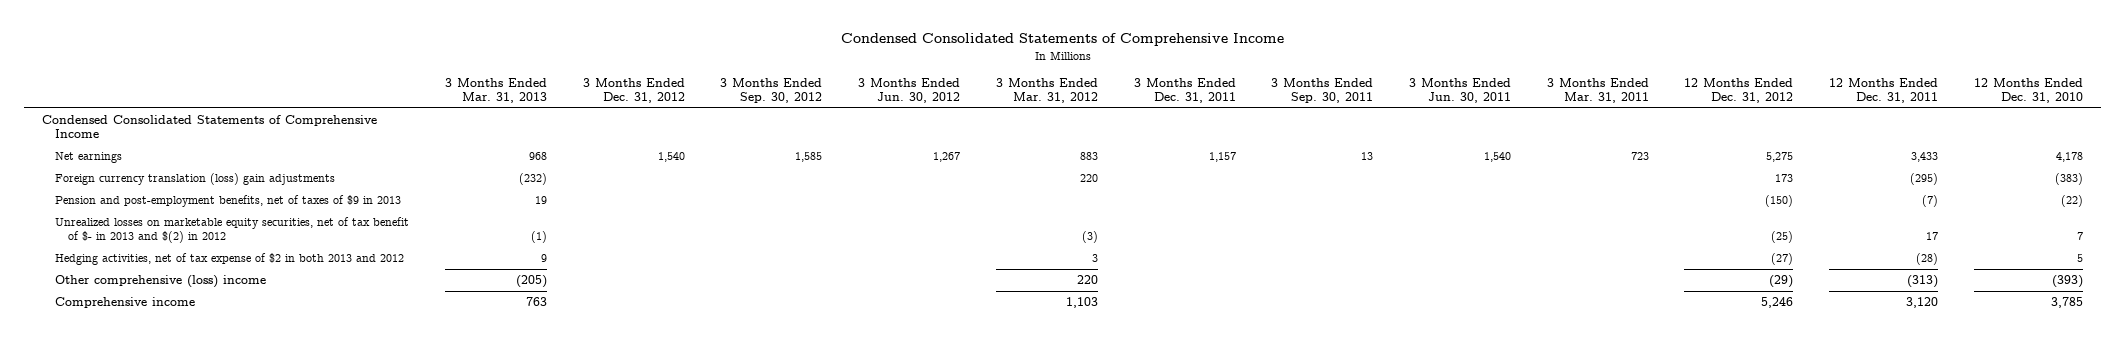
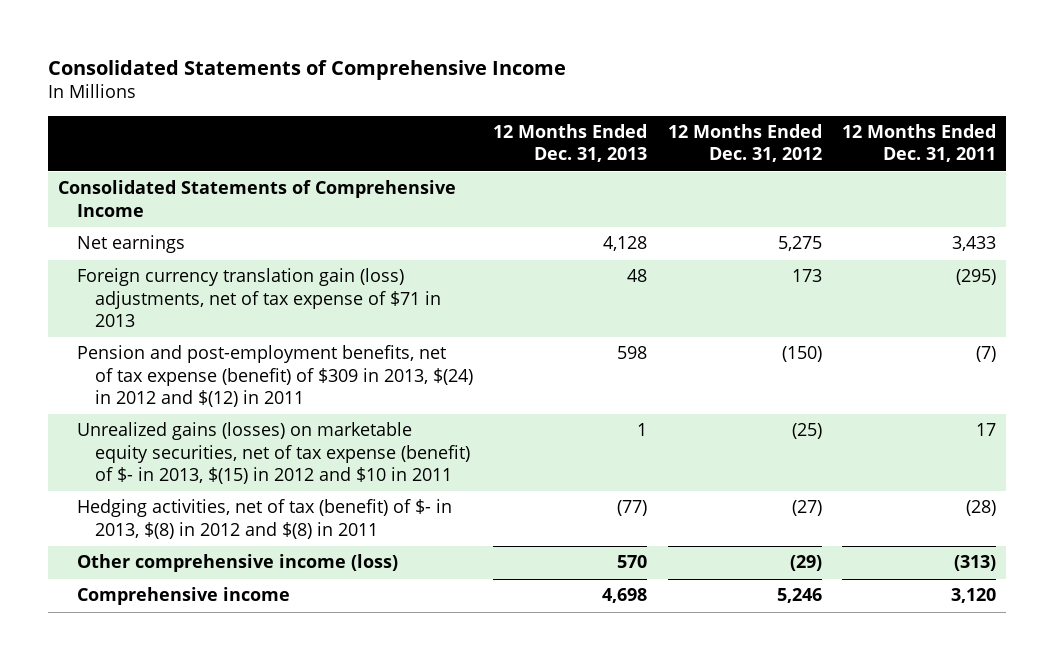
- Condensed Consolidated Statements of Comprehensive Income
+ Consolidated Statements of Comprehensive Income
- | 3 Months Ended Mar. 31, 2013 | 3 Months Ended Dec. 31, 2012 | 3 Months Ended Sep. 30, 2012 | 3 Months Ended Jun. 30, 2012 | 3 Months Ended Mar. 31, 2012 | 3 Months Ended Dec. 31, 2011 | 3 Months Ended Sep. 30, 2011 | 3 Months Ended Jun. 30, 2011 | 3 Months Ended Mar. 31, 2011 | 12 Months Ended Dec. 31, 2012 | 12 Months Ended Dec. 31, 2011 | 12 Months Ended Dec. 31, 2010
+ | 12 Months Ended Dec. 31, 2013 | 12 Months Ended Dec. 31, 2012 | 12 Months Ended Dec. 31, 2011
- Condensed Consolidated Statements of Comprehensive Income
+ Consolidated Statements of Comprehensive Income
- Foreign currency translation (loss) gain adjustments | (232) | | | | 220 | | | | | 173 | (295) | (383)
- Pension and post-employment benefits, net of taxes of $9 in 2013 | 19 | | | | | | | | | (150) | (7) | (22)
- Unrealized losses on marketable equity securities, net of tax benefit of $- in 2013 and $(2) in 2012 | (1) | | | | (3) | | | | | (25) | 17 | 7
- Hedging activities, net of tax expense of $2 in both 2013 and 2012 | 9 | | | | 3 | | | | | (27) | (28) | 5
- Other comprehensive (loss) income | (205) | | | | 220 | | | | | (29) | (313) | (393)
+ Foreign currency translation gain (loss) adjustments, net of tax expense of $71 in 2013 | 48 | 173 | (295)
+ Pension and post-employment benefits, net of tax expense (benefit) of $309 in 2013, $(24) in 2012 and $(12) in 2011 | 598 | (150) | (7)
+ Unrealized gains (losses) on marketable equity securities, net of tax expense (benefit) of $- in 2013, $(15) in 2012 and $10 in 2011 | 1 | (25) | 17
+ Hedging activities, net of tax (benefit) of $- in 2013, $(8) in 2012 and $(8) in 2011 | (77) | (27) | (28)
+ Other comprehensive income (loss) | 570 | (29) | (313)

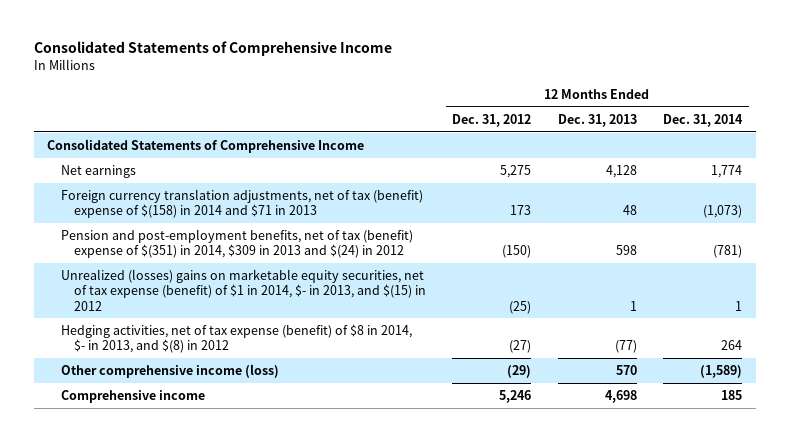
- | 12 Months Ended Dec. 31, 2013 | 12 Months Ended Dec. 31, 2012 | 12 Months Ended Dec. 31, 2011
+ | 12 Months Ended Dec. 31, 2012 | 12 Months Ended Dec. 31, 2013 | 12 Months Ended Dec. 31, 2014
- Foreign currency translation gain (loss) adjustments, net of tax expense of $71 in 2013 | 48 | 173 | (295)
- Pension and post-employment benefits, net of tax expense (benefit) of $309 in 2013, $(24) in 2012 and $(12) in 2011 | 598 | (150) | (7)
- Unrealized gains (losses) on marketable equity securities, net of tax expense (benefit) of $- in 2013, $(15) in 2012 and $10 in 2011 | 1 | (25) | 17
- Hedging activities, net of tax (benefit) of $- in 2013, $(8) in 2012 and $(8) in 2011 | (77) | (27) | (28)
+ Foreign currency translation adjustments, net of tax (benefit) expense of $(158) in 2014 and $71 in 2013 | 173 | 48 | (1,073)
+ Pension and post-employment benefits, net of tax (benefit) expense of $(351) in 2014, $309 in 2013 and $(24) in 2012 | (150) | 598 | (781)
+ Unrealized (losses) gains on marketable equity securities, net of tax expense (benefit) of $1 in 2014, $- in 2013, and $(15) in 2012 | (25) | 1 | 1
+ Hedging activities, net of tax expense (benefit) of $8 in 2014, $- in 2013, and $(8) in 2012 | (27) | (77) | 264

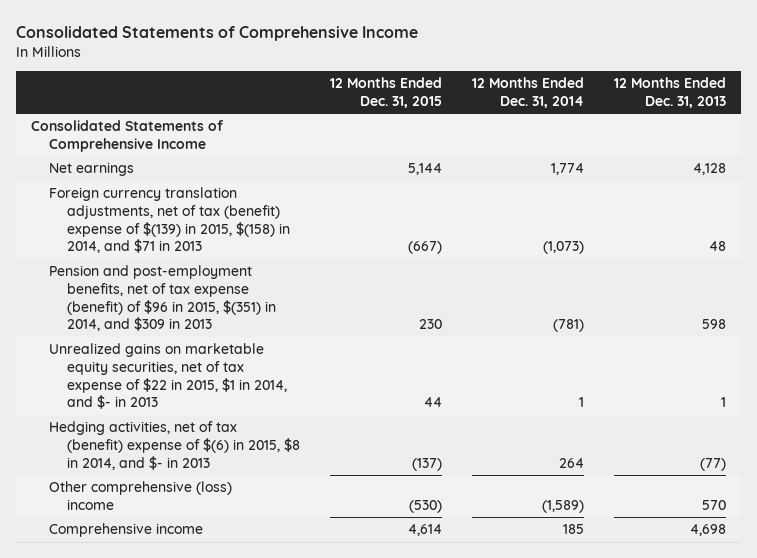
- | 12 Months Ended Dec. 31, 2012 | 12 Months Ended Dec. 31, 2013 | 12 Months Ended Dec. 31, 2014
+ | 12 Months Ended Dec. 31, 2015 | 12 Months Ended Dec. 31, 2014 | 12 Months Ended Dec. 31, 2013
- Foreign currency translation adjustments, net of tax (benefit) expense of $(158) in 2014 and $71 in 2013 | 173 | 48 | (1,073)
- Pension and post-employment benefits, net of tax (benefit) expense of $(351) in 2014, $309 in 2013 and $(24) in 2012 | (150) | 598 | (781)
- Unrealized (losses) gains on marketable equity securities, net of tax expense (benefit) of $1 in 2014, $- in 2013, and $(15) in 2012 | (25) | 1 | 1
- Hedging activities, net of tax expense (benefit) of $8 in 2014, $- in 2013, and $(8) in 2012 | (27) | (77) | 264
- Other comprehensive income (loss) | (29) | 570 | (1,589)
+ Foreign currency translation adjustments, net of tax (benefit) expense of $(139) in 2015, $(158) in 2014, and $71 in 2013 | (667) | (1,073) | 48
+ Pension and post-employment benefits, net of tax expense (benefit) of $96 in 2015, $(351) in 2014, and $309 in 2013 | 230 | (781) | 598
+ Unrealized gains on marketable equity securities, net of tax expense of $22 in 2015, $1 in 2014, and $- in 2013 | 44 | 1 | 1
+ Hedging activities, net of tax (benefit) expense of $(6) in 2015, $8 in 2014, and $- in 2013 | (137) | 264 | (77)
+ Other comprehensive (loss) income | (530) | (1,589) | 570

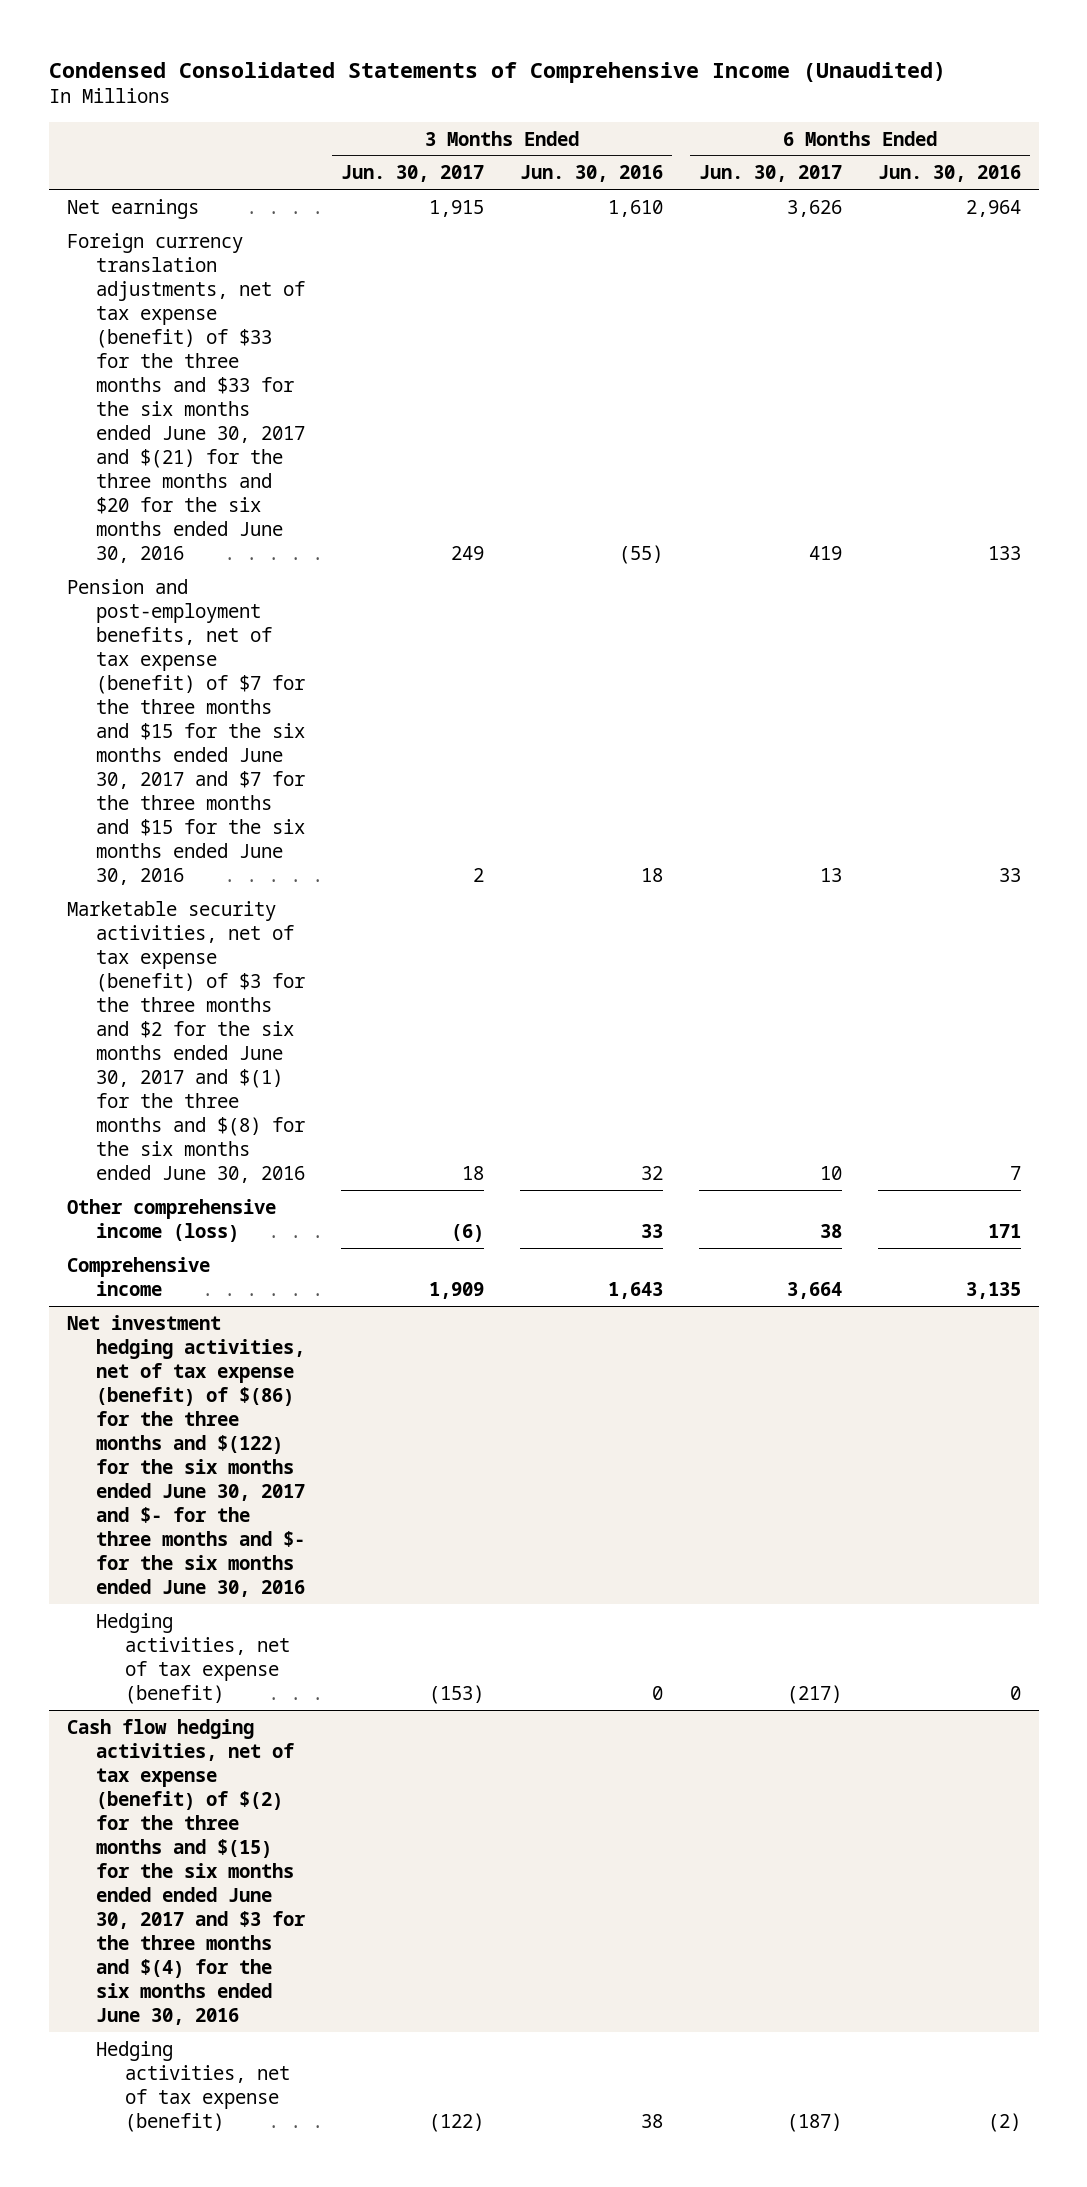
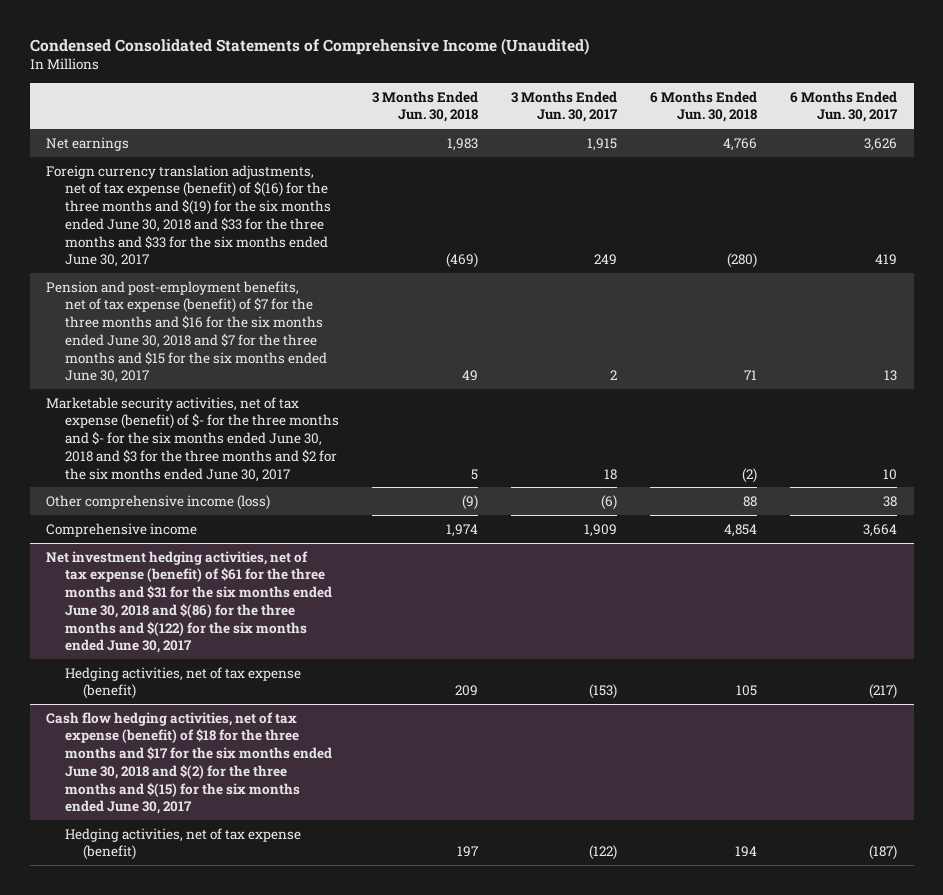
- | 3 Months Ended Jun. 30, 2017 | 3 Months Ended Jun. 30, 2016 | 6 Months Ended Jun. 30, 2017 | 6 Months Ended Jun. 30, 2016
+ | 3 Months Ended Jun. 30, 2018 | 3 Months Ended Jun. 30, 2017 | 6 Months Ended Jun. 30, 2018 | 6 Months Ended Jun. 30, 2017
- Foreign currency translation adjustments, net of tax expense (benefit) of $33 for the three months and $33 for the six months ended June 30, 2017 and $(21) for the three months and $20 for the six months ended June 30, 2016 | 249 | (55) | 419 | 133
- Pension and post-employment benefits, net of tax expense (benefit) of $7 for the three months and $15 for the six months ended June 30, 2017 and $7 for the three months and $15 for the six months ended June 30, 2016 | 2 | 18 | 13 | 33
- Marketable security activities, net of tax expense (benefit) of $3 for the three months and $2 for the six months ended June 30, 2017 and $(1) for the three months and $(8) for the six months ended June 30, 2016 | 18 | 32 | 10 | 7
+ Foreign currency translation adjustments, net of tax expense (benefit) of $(16) for the three months and $(19) for the six months ended June 30, 2018 and $33 for the three months and $33 for the six months ended June 30, 2017 | (469) | 249 | (280) | 419
+ Pension and post-employment benefits, net of tax expense (benefit) of $7 for the three months and $16 for the six months ended June 30, 2018 and $7 for the three months and $15 for the six months ended June 30, 2017 | 49 | 2 | 71 | 13
+ Marketable security activities, net of tax expense (benefit) of $- for the three months and $- for the six months ended June 30, 2018 and $3 for the three months and $2 for the six months ended June 30, 2017 | 5 | 18 | (2) | 10
- Net investment hedging activities, net of tax expense (benefit) of $(86) for the three months and $(122) for the six months ended June 30, 2017 and $- for the three months and $- for the six months ended June 30, 2016
+ Net investment hedging activities, net of tax expense (benefit) of $61 for the three months and $31 for the six months ended June 30, 2018 and $(86) for the three months and $(122) for the six months ended June 30, 2017
- Cash flow hedging activities, net of tax expense (benefit) of $(2) for the three months and $(15) for the six months ended ended June 30, 2017 and $3 for the three months and $(4) for the six months ended June 30, 2016
+ Cash flow hedging activities, net of tax expense (benefit) of $18 for the three months and $17 for the six months ended June 30, 2018 and $(2) for the three months and $(15) for the six months ended June 30, 2017

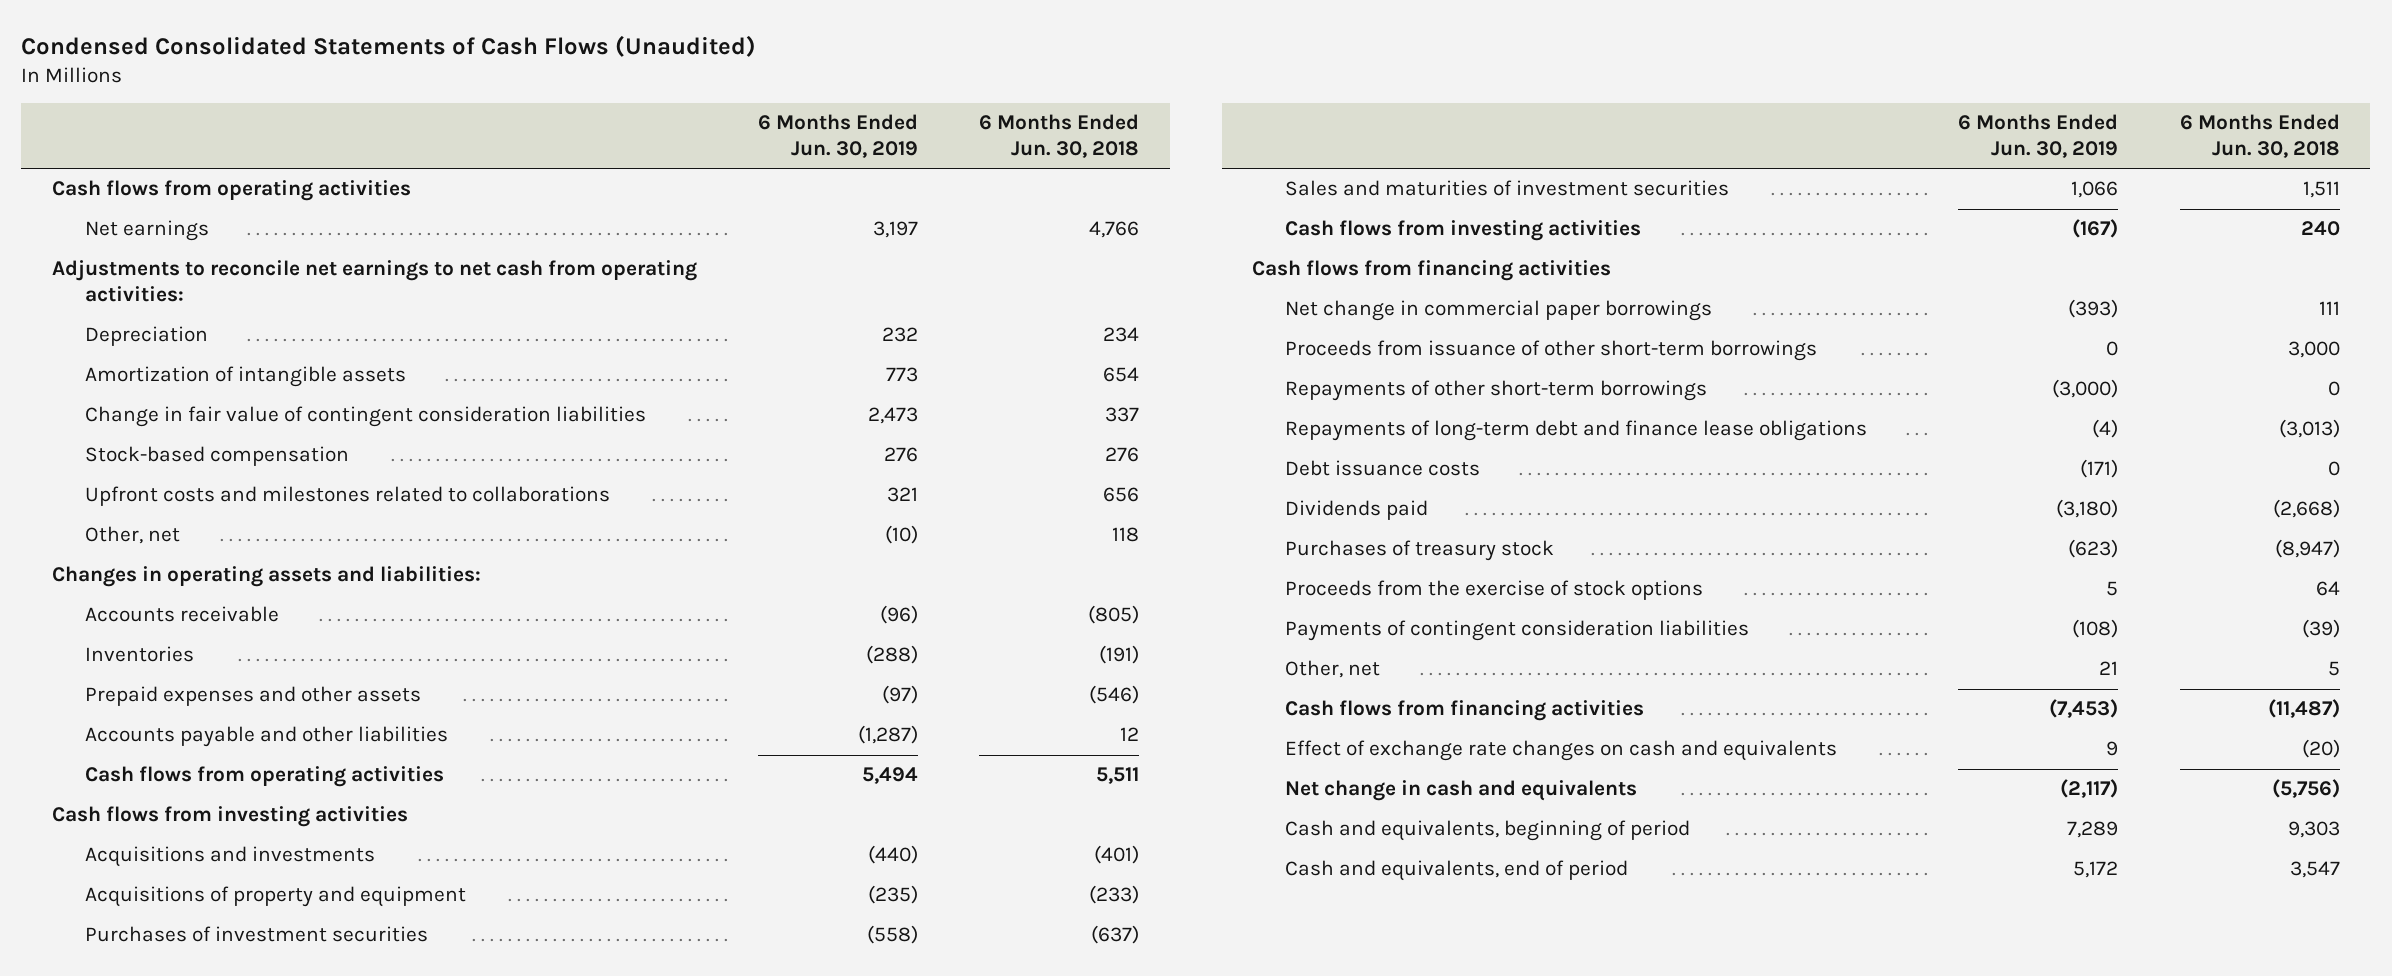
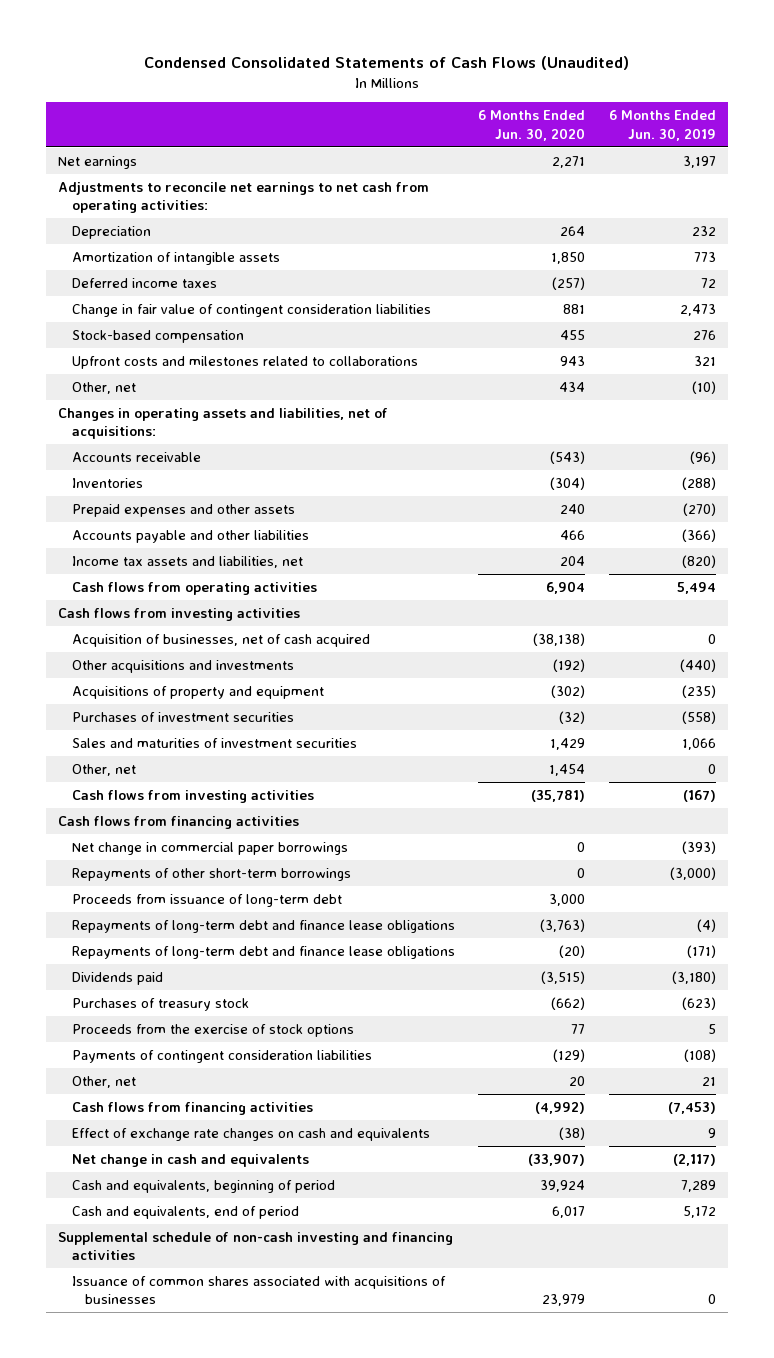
- | 6 Months Ended Jun. 30, 2019 | 6 Months Ended Jun. 30, 2018
+ | 6 Months Ended Jun. 30, 2020 | 6 Months Ended Jun. 30, 2019
- Cash flows from operating activities
+ Deferred income taxes | (257) | 72
- Changes in operating assets and liabilities:
+ Changes in operating assets and liabilities, net of acquisitions:
- Prepaid expenses and other assets | (97) | (546)
- Accounts payable and other liabilities | (1,287) | 12
+ Prepaid expenses and other assets | 240 | (270)
+ Accounts payable and other liabilities | 466 | (366)
+ Income tax assets and liabilities, net | 204 | (820)
- Acquisitions and investments | (440) | (401)
+ Acquisition of businesses, net of cash acquired | (38,138) | 0
+ Other acquisitions and investments | (192) | (440)
+ Other, net | 1,454 | 0
- Proceeds from issuance of other short-term borrowings | 0 | 3,000
+ Proceeds from issuance of long-term debt | 3,000 |
- Debt issuance costs | (171) | 0
+ Repayments of long-term debt and finance lease obligations | (20) | (171)
+ Supplemental schedule of non-cash investing and financing activities
+ Issuance of common shares associated with acquisitions of businesses | 23,979 | 0

